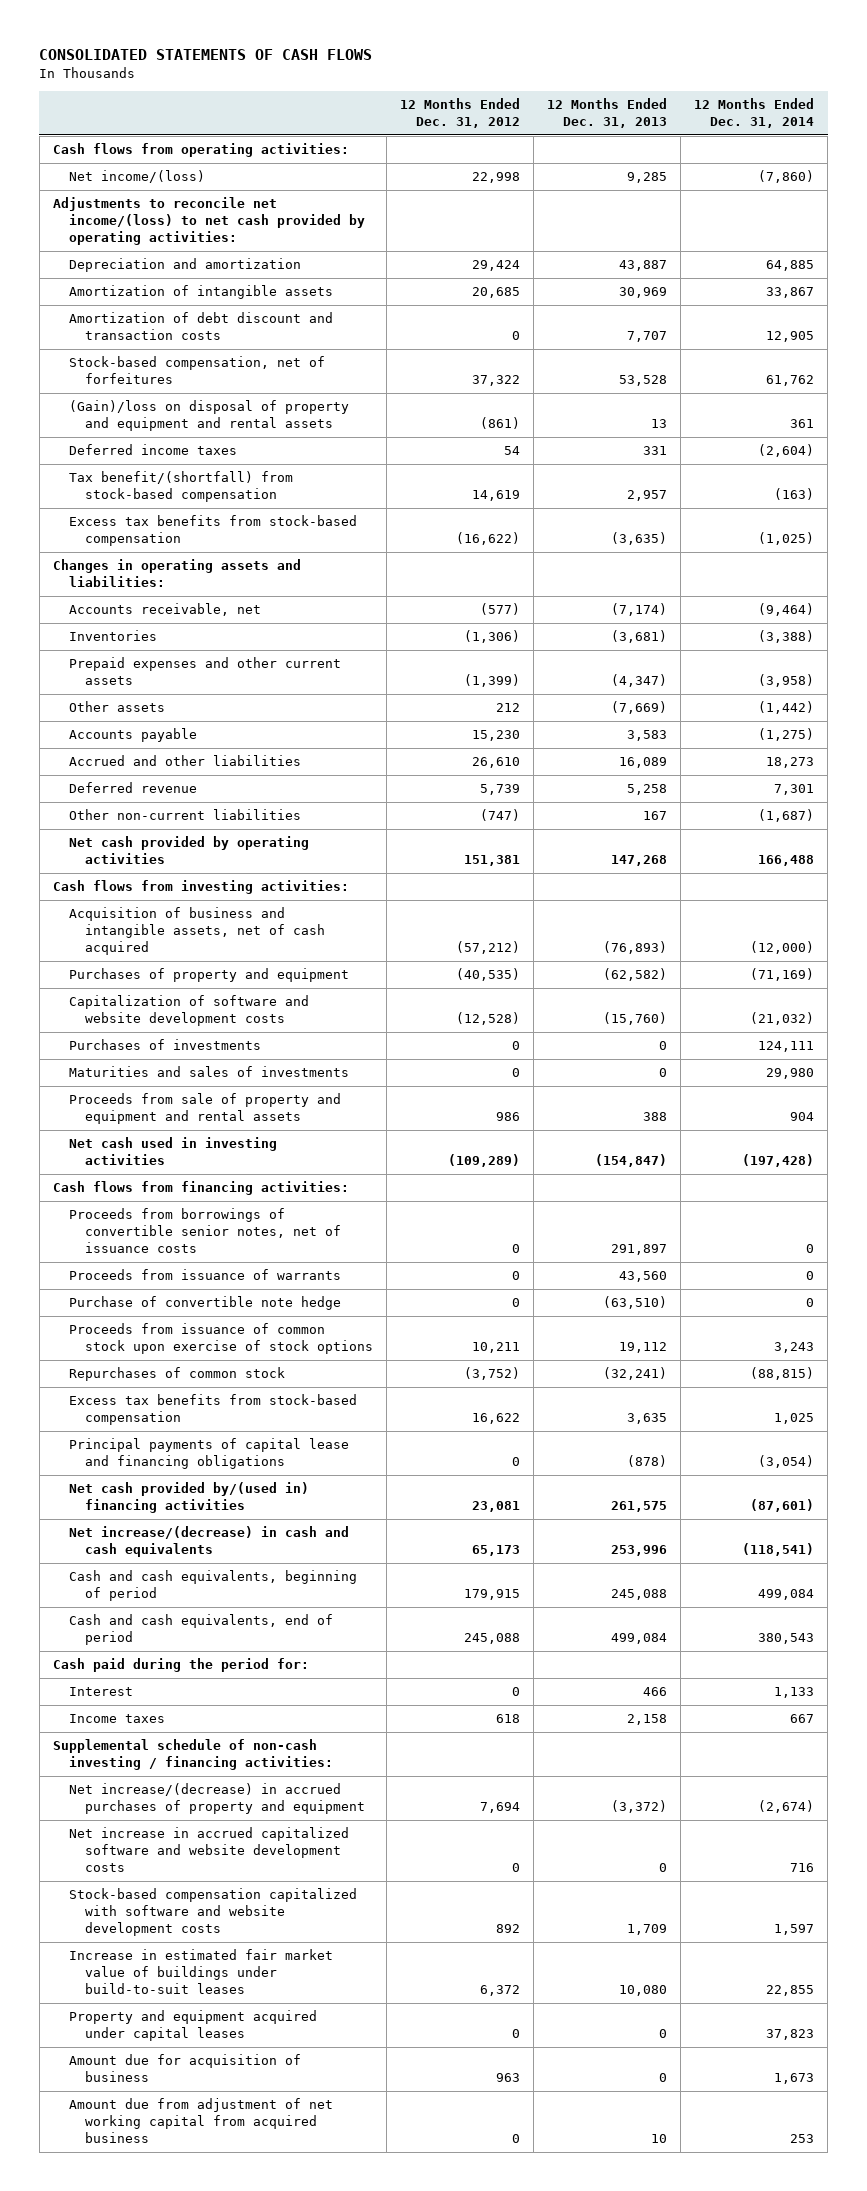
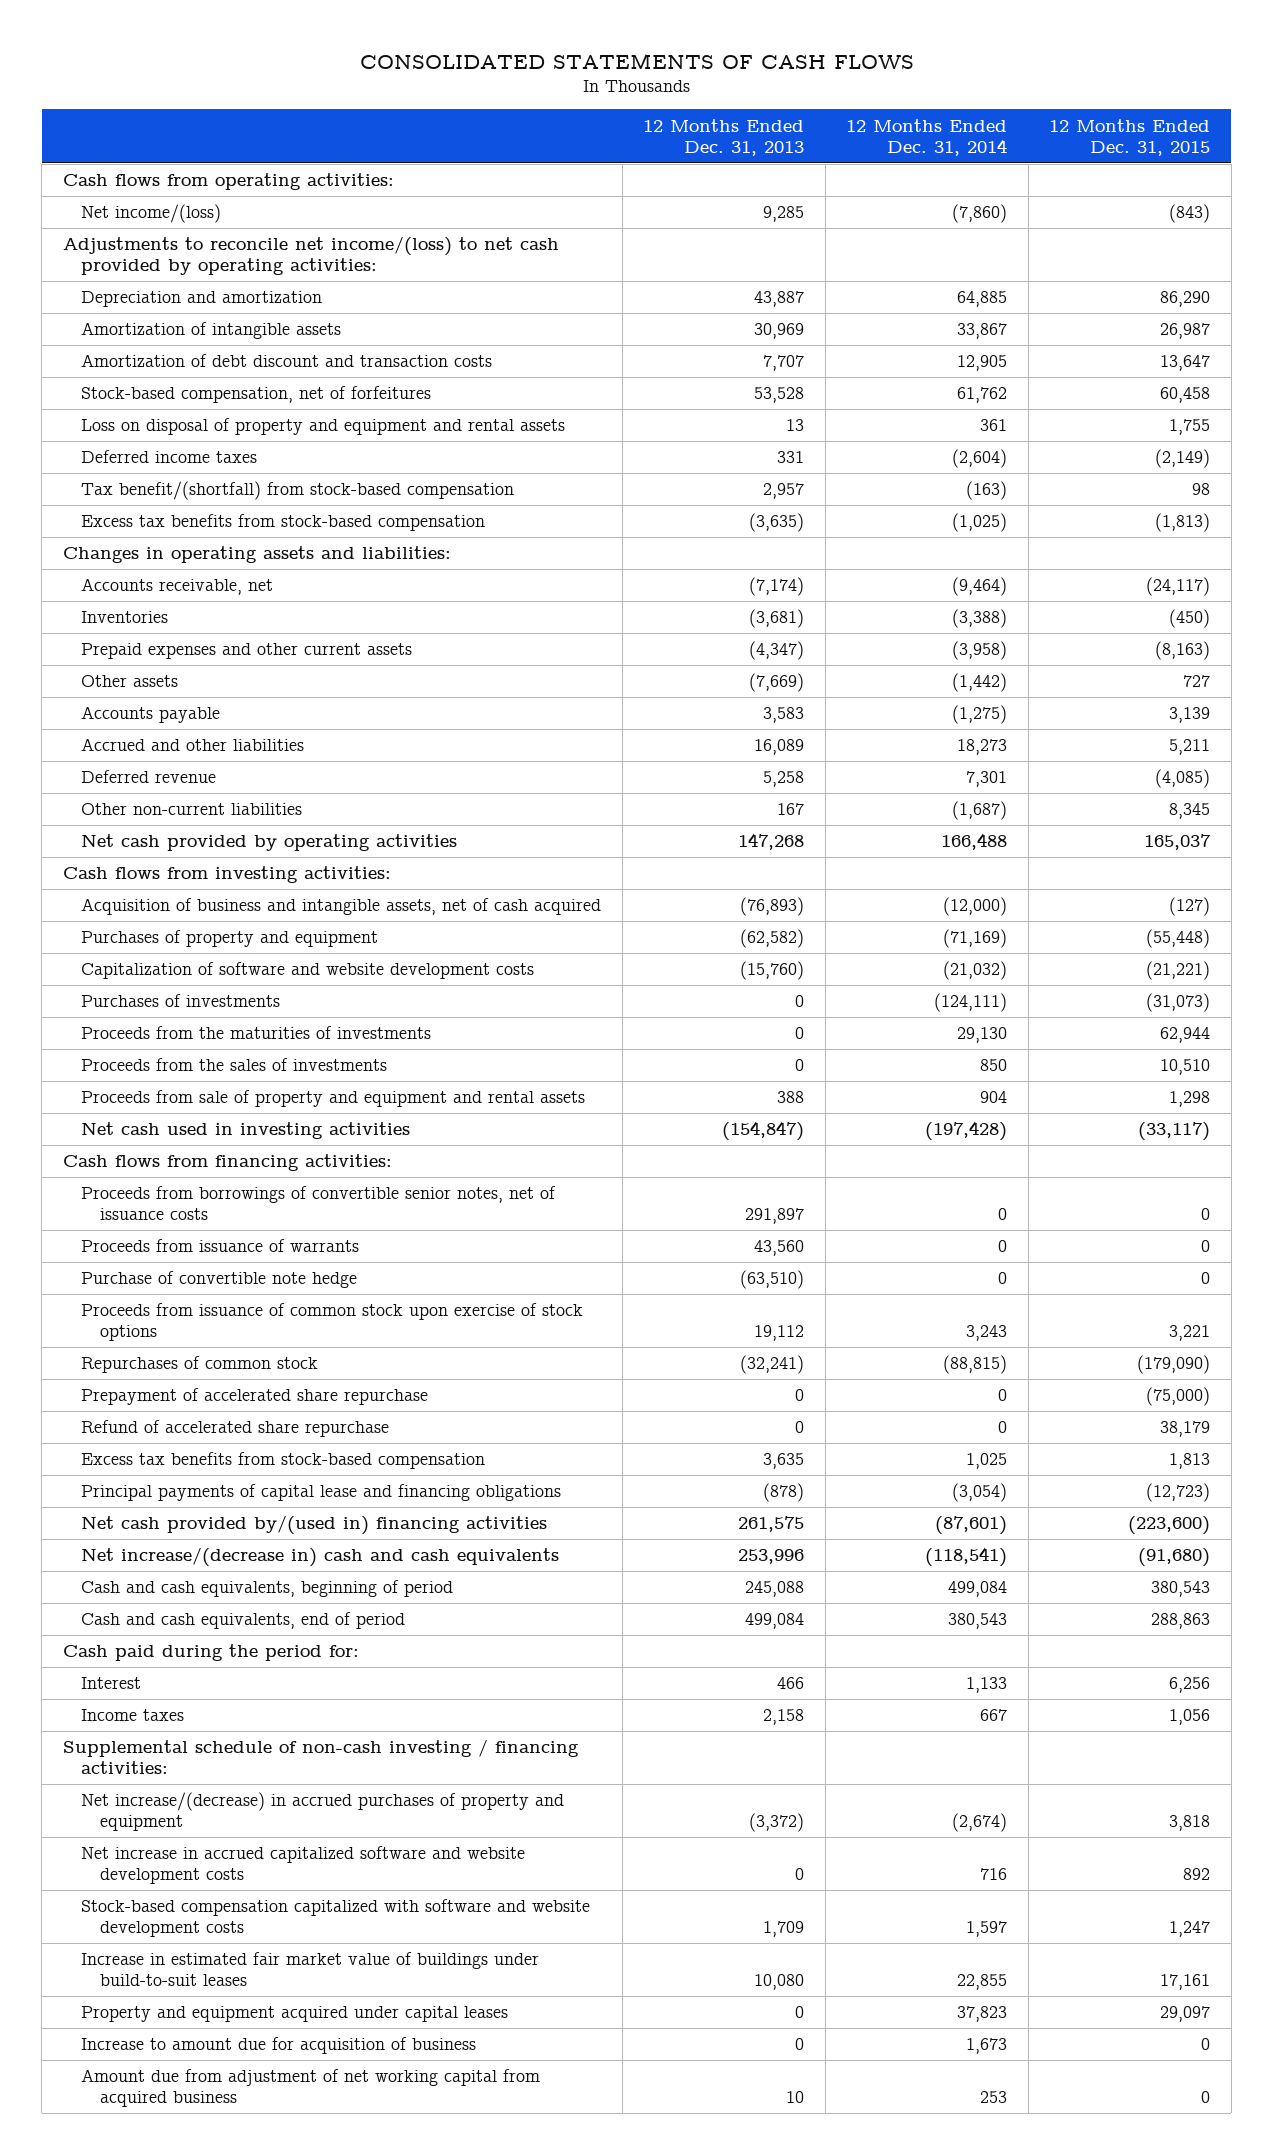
- | 12 Months Ended Dec. 31, 2012 | 12 Months Ended Dec. 31, 2013 | 12 Months Ended Dec. 31, 2014
+ | 12 Months Ended Dec. 31, 2013 | 12 Months Ended Dec. 31, 2014 | 12 Months Ended Dec. 31, 2015
- (Gain)/loss on disposal of property and equipment and rental assets | (861) | 13 | 361
+ Loss on disposal of property and equipment and rental assets | 13 | 361 | 1,755
- Purchases of investments | 0 | 0 | 124,111
- Maturities and sales of investments | 0 | 0 | 29,980
+ Purchases of investments | 0 | (124,111) | (31,073)
+ Proceeds from the maturities of investments | 0 | 29,130 | 62,944
+ Proceeds from the sales of investments | 0 | 850 | 10,510
+ Prepayment of accelerated share repurchase | 0 | 0 | (75,000)
+ Refund of accelerated share repurchase | 0 | 0 | 38,179
- Net increase/(decrease) in cash and cash equivalents | 65,173 | 253,996 | (118,541)
+ Net increase/(decrease in) cash and cash equivalents | 253,996 | (118,541) | (91,680)
- Amount due for acquisition of business | 963 | 0 | 1,673
+ Increase to amount due for acquisition of business | 0 | 1,673 | 0

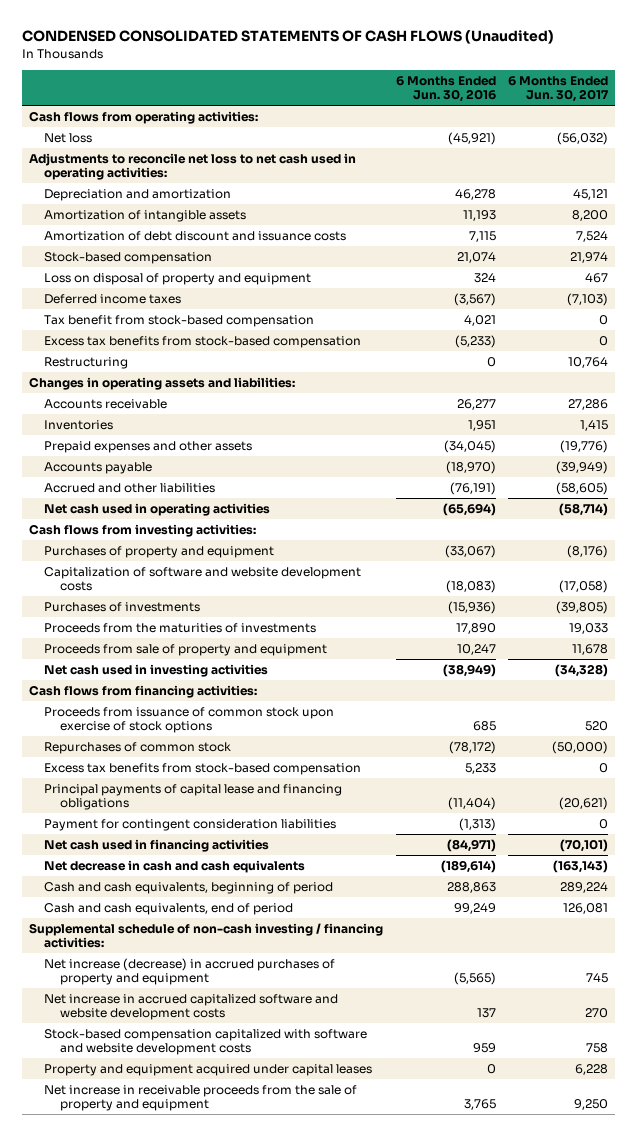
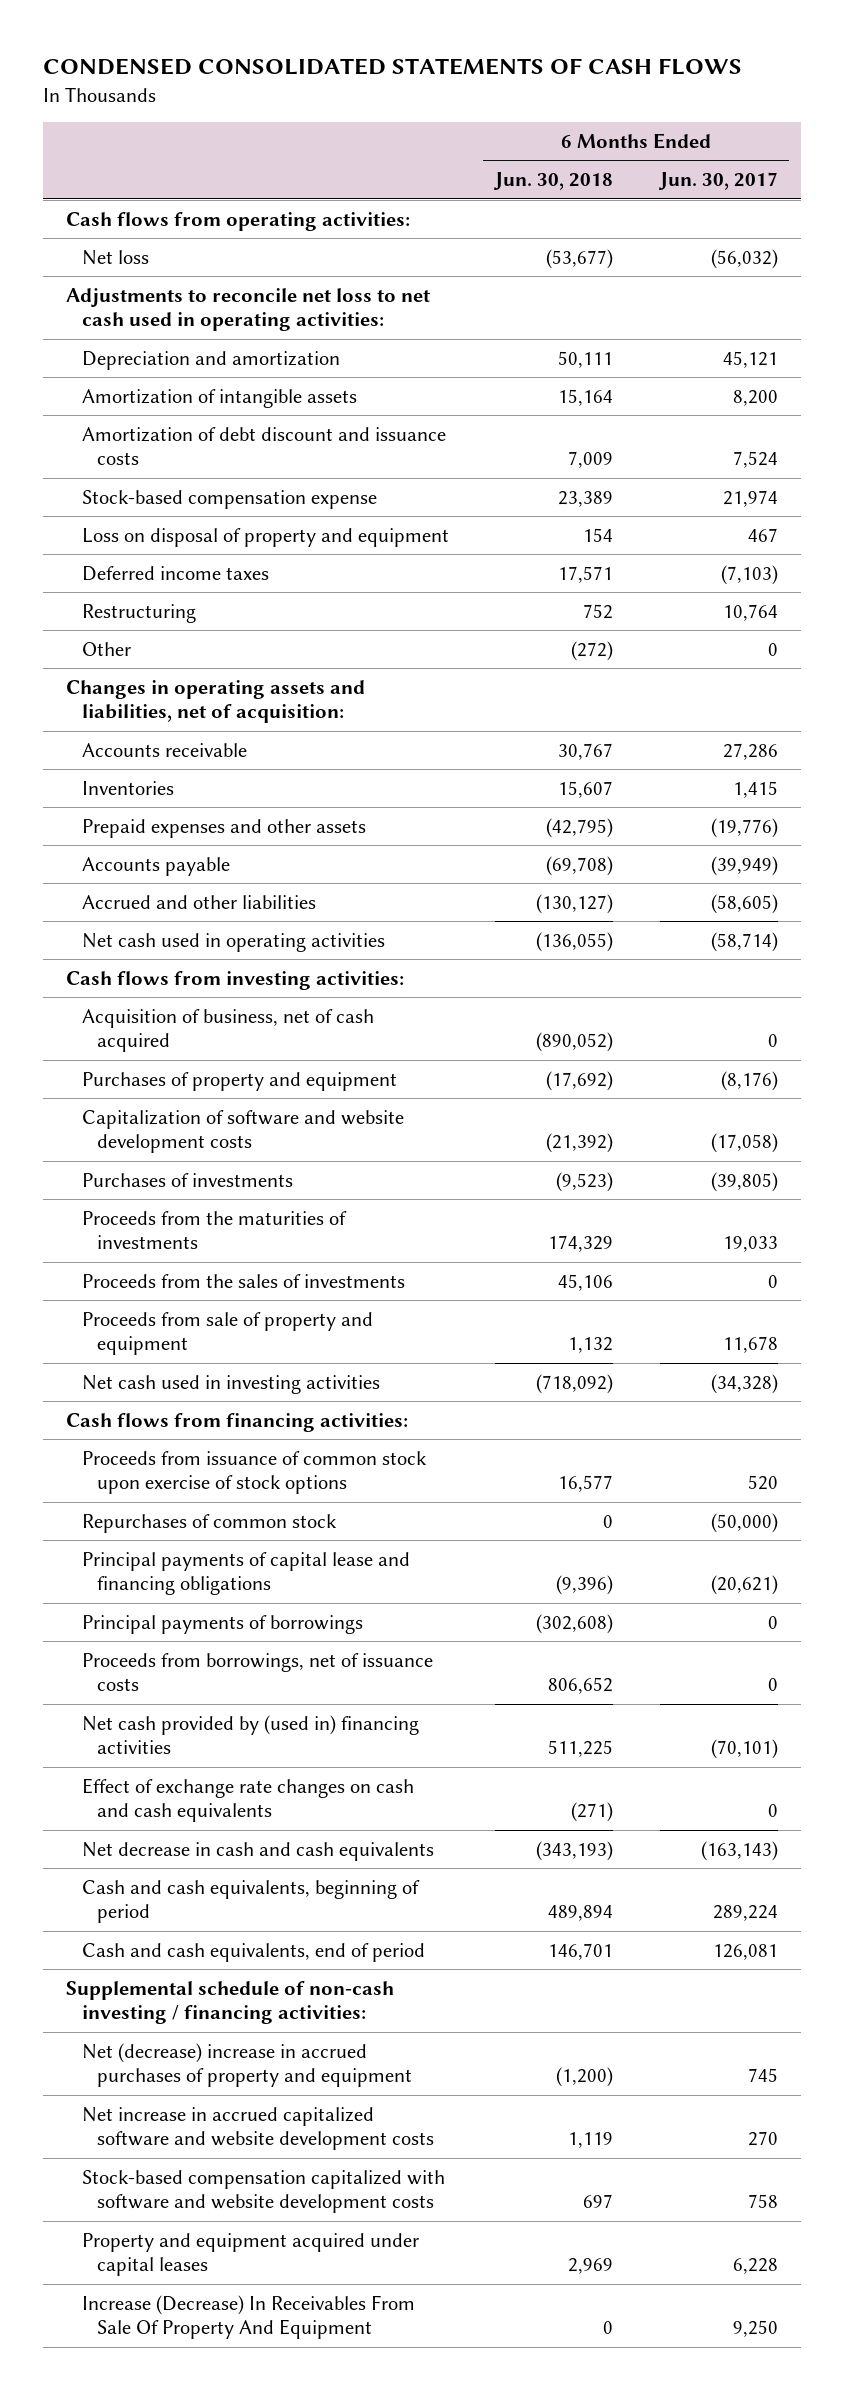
- CONDENSED CONSOLIDATED STATEMENTS OF CASH FLOWS (Unaudited)
+ CONDENSED CONSOLIDATED STATEMENTS OF CASH FLOWS
- | 6 Months Ended Jun. 30, 2016 | 6 Months Ended Jun. 30, 2017
+ | 6 Months Ended Jun. 30, 2018 | 6 Months Ended Jun. 30, 2017
- Stock-based compensation | 21,074 | 21,974
+ Stock-based compensation expense | 23,389 | 21,974
- Tax benefit from stock-based compensation | 4,021 | 0
- Excess tax benefits from stock-based compensation | (5,233) | 0
- Changes in operating assets and liabilities:
+ Other | (272) | 0
+ Changes in operating assets and liabilities, net of acquisition:
+ Acquisition of business, net of cash acquired | (890,052) | 0
+ Proceeds from the sales of investments | 45,106 | 0
- Excess tax benefits from stock-based compensation | 5,233 | 0
- Payment for contingent consideration liabilities | (1,313) | 0
- Net cash used in financing activities | (84,971) | (70,101)
+ Principal payments of borrowings | (302,608) | 0
+ Proceeds from borrowings, net of issuance costs | 806,652 | 0
+ Net cash provided by (used in) financing activities | 511,225 | (70,101)
+ Effect of exchange rate changes on cash and cash equivalents | (271) | 0
- Net increase (decrease) in accrued purchases of property and equipment | (5,565) | 745
+ Net (decrease) increase in accrued purchases of property and equipment | (1,200) | 745
- Net increase in receivable proceeds from the sale of property and equipment | 3,765 | 9,250
+ Increase (Decrease) In Receivables From Sale Of Property And Equipment | 0 | 9,250

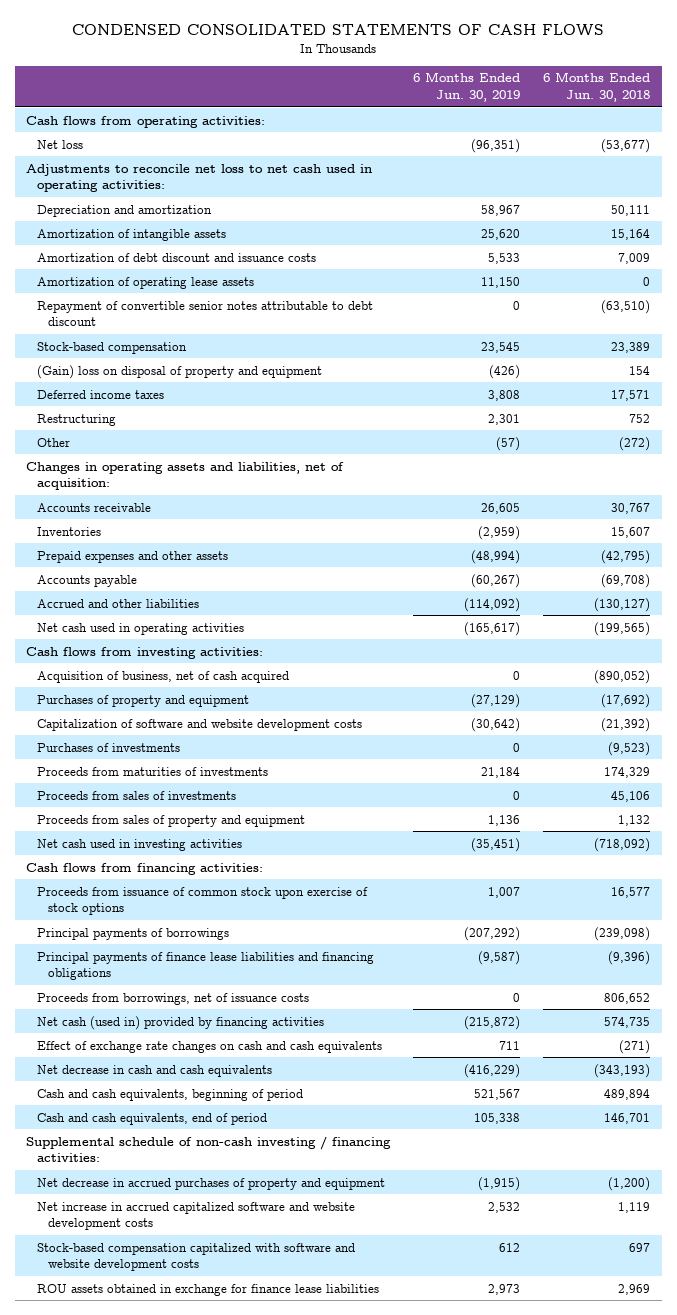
- | 6 Months Ended Jun. 30, 2018 | 6 Months Ended Jun. 30, 2017
+ | 6 Months Ended Jun. 30, 2019 | 6 Months Ended Jun. 30, 2018
- Stock-based compensation expense | 23,389 | 21,974
- Loss on disposal of property and equipment | 154 | 467
+ Amortization of operating lease assets | 11,150 | 0
+ Repayment of convertible senior notes attributable to debt discount | 0 | (63,510)
+ Stock-based compensation | 23,545 | 23,389
+ (Gain) loss on disposal of property and equipment | (426) | 154
- Net cash used in operating activities | (136,055) | (58,714)
+ Net cash used in operating activities | (165,617) | (199,565)
- Proceeds from the maturities of investments | 174,329 | 19,033
- Proceeds from the sales of investments | 45,106 | 0
- Proceeds from sale of property and equipment | 1,132 | 11,678
+ Proceeds from maturities of investments | 21,184 | 174,329
+ Proceeds from sales of investments | 0 | 45,106
+ Proceeds from sales of property and equipment | 1,136 | 1,132
- Repurchases of common stock | 0 | (50,000)
- Principal payments of capital lease and financing obligations | (9,396) | (20,621)
- Principal payments of borrowings | (302,608) | 0
+ Principal payments of borrowings | (207,292) | (239,098)
+ Principal payments of finance lease liabilities and financing obligations | (9,587) | (9,396)
- Net cash provided by (used in) financing activities | 511,225 | (70,101)
+ Net cash (used in) provided by financing activities | (215,872) | 574,735
- Net (decrease) increase in accrued purchases of property and equipment | (1,200) | 745
+ Net decrease in accrued purchases of property and equipment | (1,915) | (1,200)
- Property and equipment acquired under capital leases | 2,969 | 6,228
- Increase (Decrease) In Receivables From Sale Of Property And Equipment | 0 | 9,250
+ ROU assets obtained in exchange for finance lease liabilities | 2,973 | 2,969

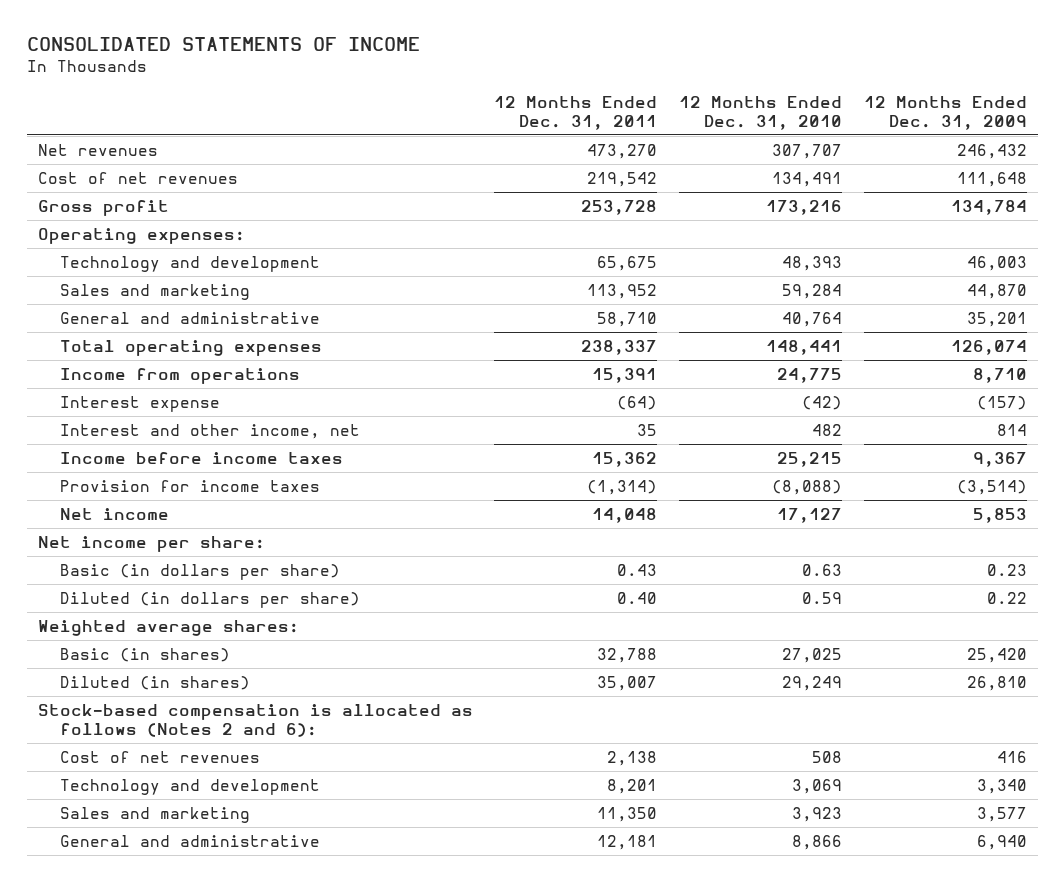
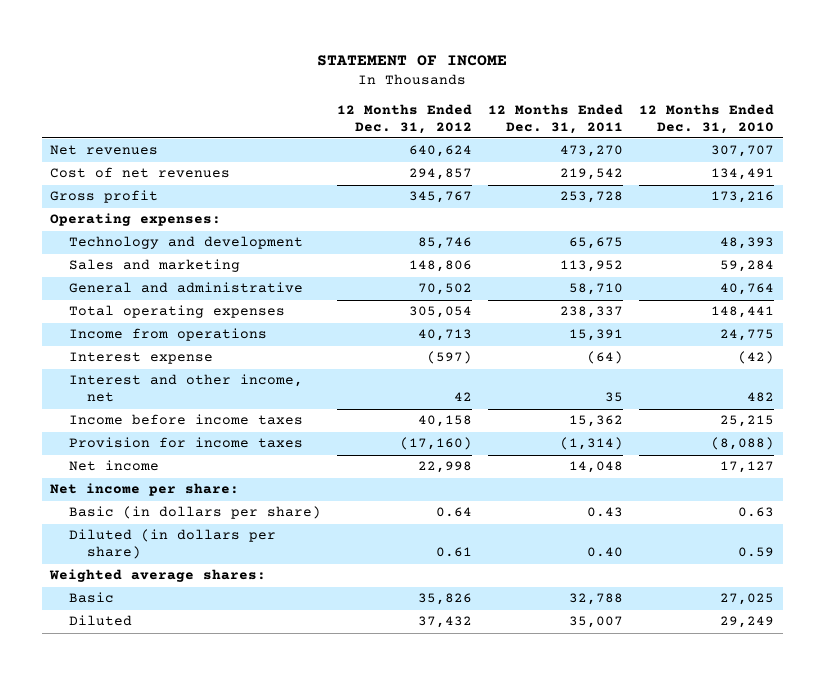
- CONSOLIDATED STATEMENTS OF INCOME
+ STATEMENT OF INCOME
- | 12 Months Ended Dec. 31, 2011 | 12 Months Ended Dec. 31, 2010 | 12 Months Ended Dec. 31, 2009
+ | 12 Months Ended Dec. 31, 2012 | 12 Months Ended Dec. 31, 2011 | 12 Months Ended Dec. 31, 2010
- Basic (in shares) | 32,788 | 27,025 | 25,420
- Diluted (in shares) | 35,007 | 29,249 | 26,810
- Stock-based compensation is allocated as follows (Notes 2 and 6):
- Cost of net revenues | 2,138 | 508 | 416
- Technology and development | 8,201 | 3,069 | 3,340
- Sales and marketing | 11,350 | 3,923 | 3,577
- General and administrative | 12,181 | 8,866 | 6,940
+ Basic | 35,826 | 32,788 | 27,025
+ Diluted | 37,432 | 35,007 | 29,249

